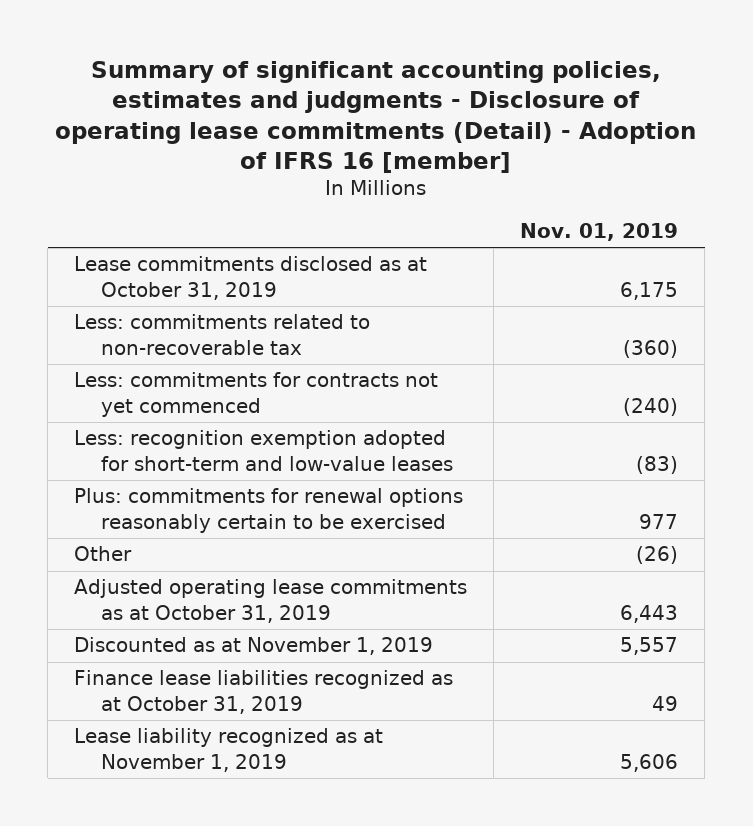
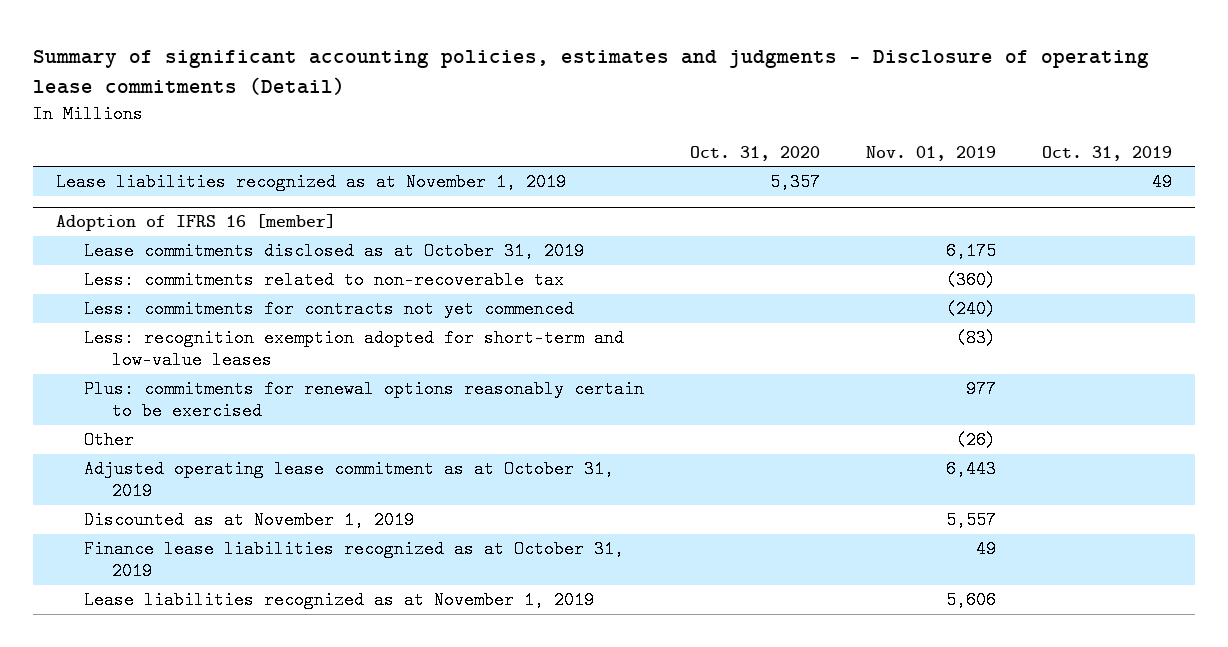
- Summary of significant accounting policies, estimates and judgments - Disclosure of operating lease commitments (Detail) - Adoption of IFRS 16 [member]
+ Summary of significant accounting policies, estimates and judgments - Disclosure of operating lease commitments (Detail)
- | Nov. 01, 2019
+ | Oct. 31, 2020 | Nov. 01, 2019 | Oct. 31, 2019
+ Lease liabilities recognized as at November 1, 2019 | 5,357 | | 49
+ Adoption of IFRS 16 [member]
- Adjusted operating lease commitments as at October 31, 2019 | 6,443
+ Adjusted operating lease commitment as at October 31, 2019 | | 6,443 |
- Lease liability recognized as at November 1, 2019 | 5,606
+ Lease liabilities recognized as at November 1, 2019 | | 5,606 |

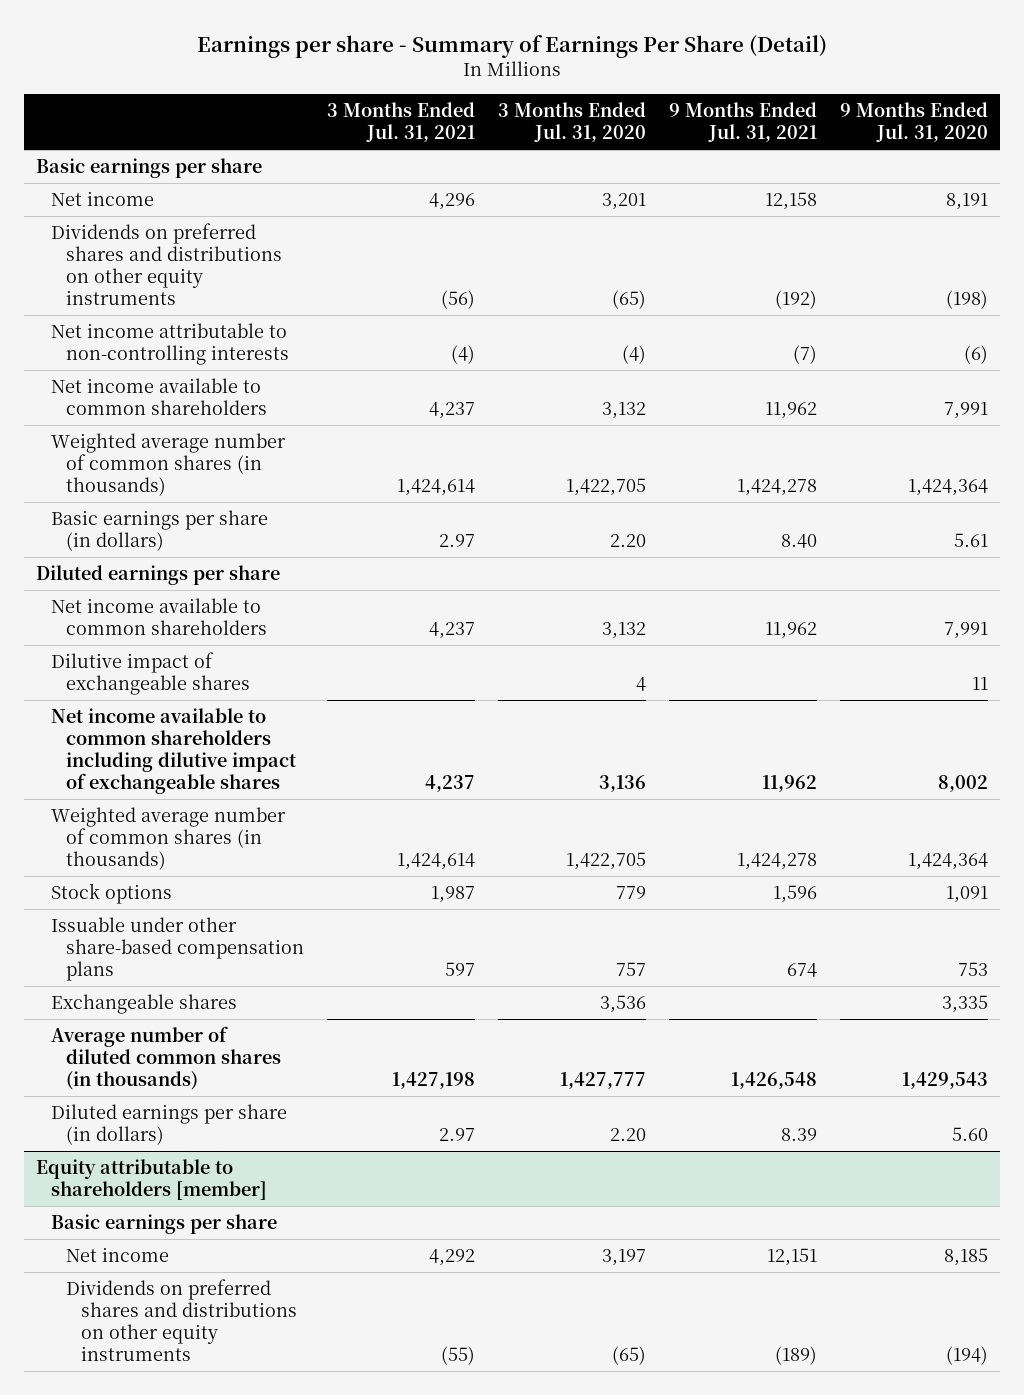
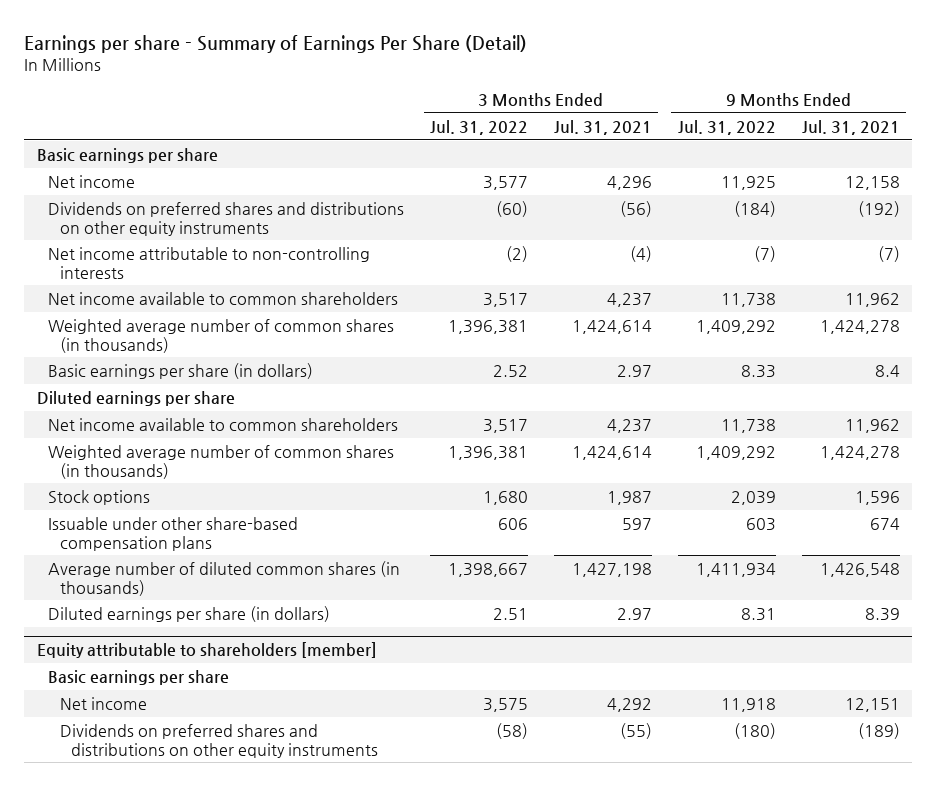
- | 3 Months Ended Jul. 31, 2021 | 3 Months Ended Jul. 31, 2020 | 9 Months Ended Jul. 31, 2021 | 9 Months Ended Jul. 31, 2020
+ | 3 Months Ended Jul. 31, 2022 | 3 Months Ended Jul. 31, 2021 | 9 Months Ended Jul. 31, 2022 | 9 Months Ended Jul. 31, 2021
- Basic earnings per share (in dollars) | 2.97 | 2.20 | 8.40 | 5.61
+ Basic earnings per share (in dollars) | 2.52 | 2.97 | 8.33 | 8.4
- Dilutive impact of exchangeable shares | | 4 | | 11
- Net income available to common shareholders including dilutive impact of exchangeable shares | 4,237 | 3,136 | 11,962 | 8,002
- Exchangeable shares | | 3,536 | | 3,335

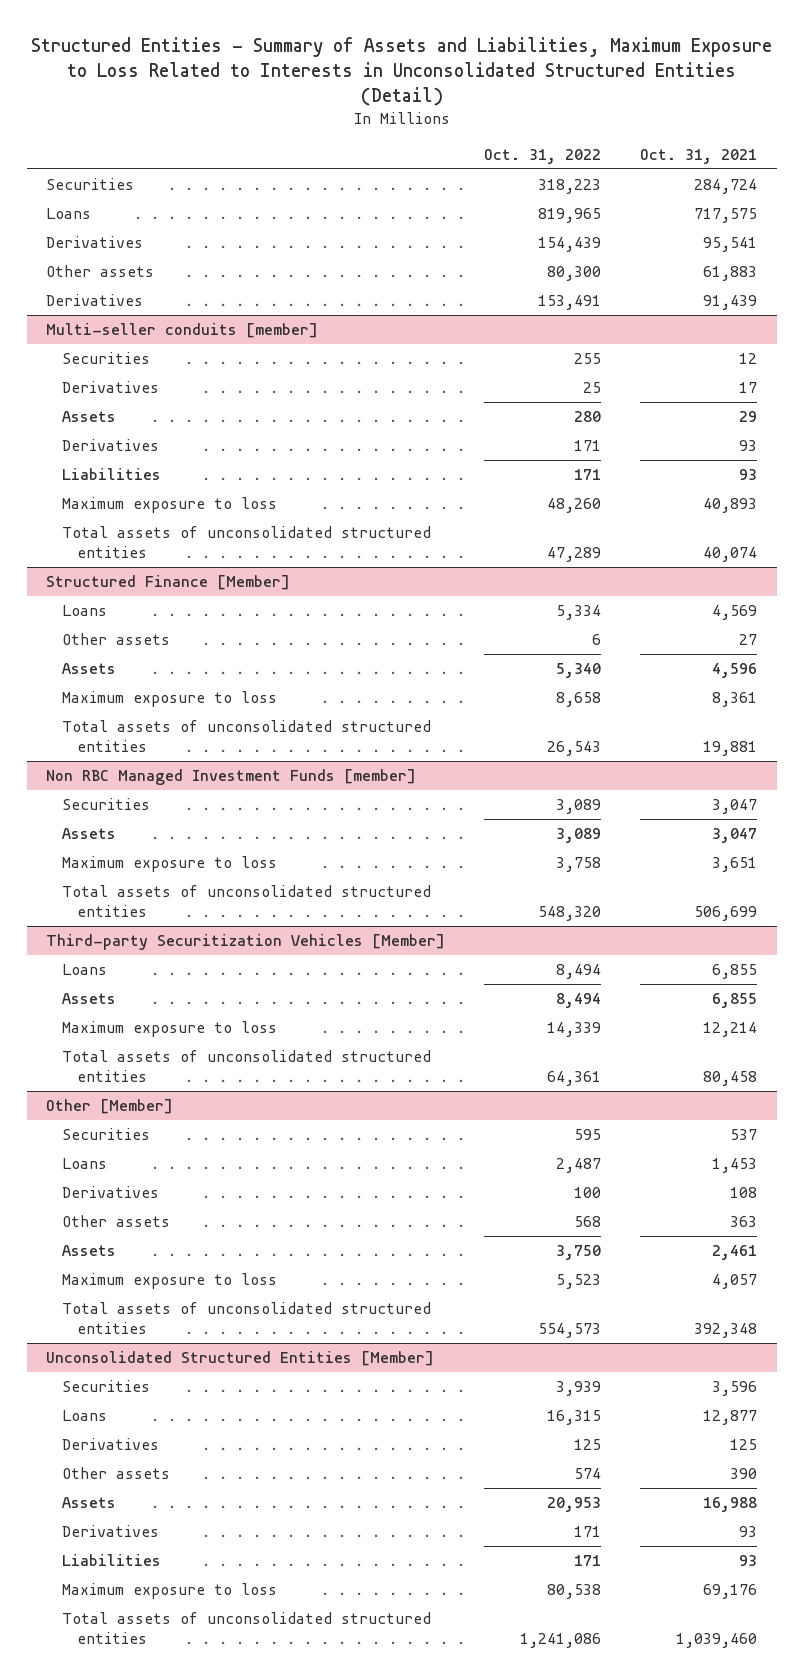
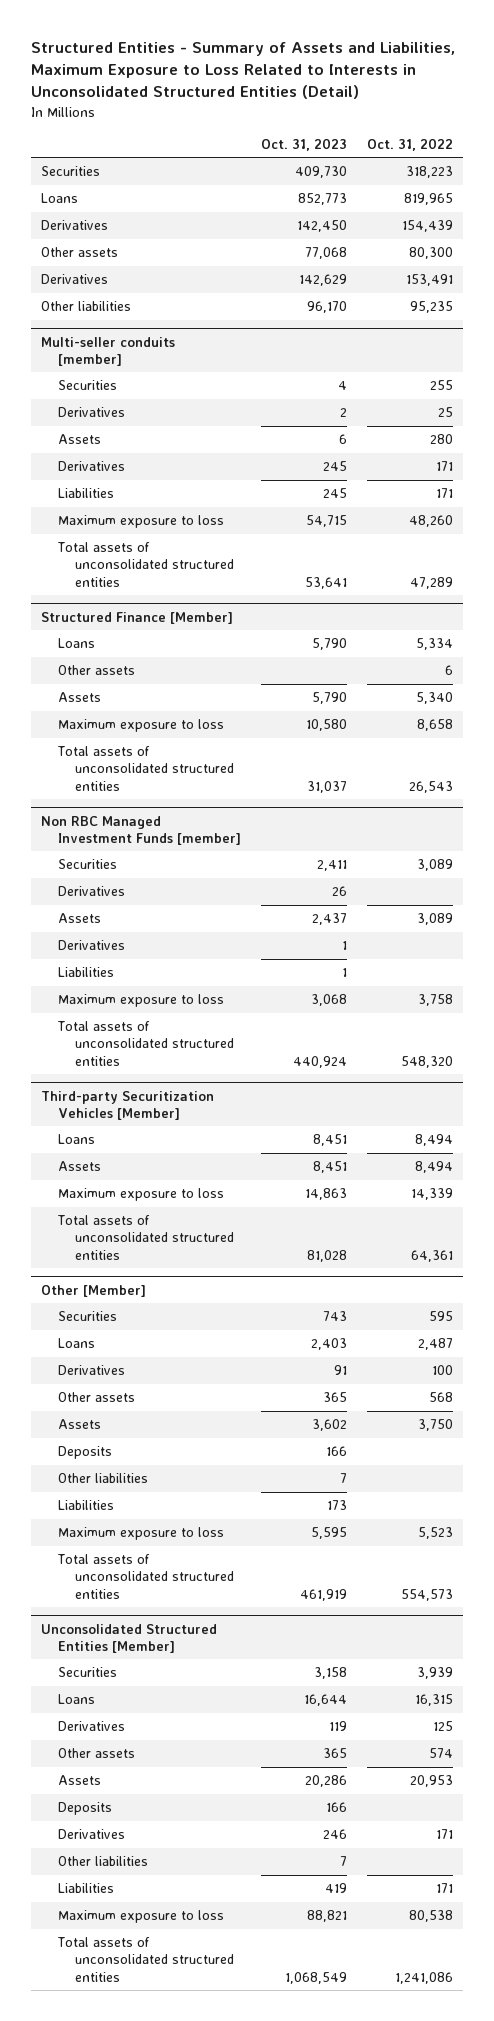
- | Oct. 31, 2022 | Oct. 31, 2021
+ | Oct. 31, 2023 | Oct. 31, 2022
+ Other liabilities | 96,170 | 95,235
@ Non RBC Managed Investment Funds [member]
+ Derivatives | 26 |
+ Derivatives | 1 |
+ Liabilities | 1 |
@ Other [Member]
+ Deposits | 166 |
+ Other liabilities | 7 |
+ Liabilities | 173 |
@ Unconsolidated Structured Entities [Member]
+ Deposits | 166 |
+ Other liabilities | 7 |

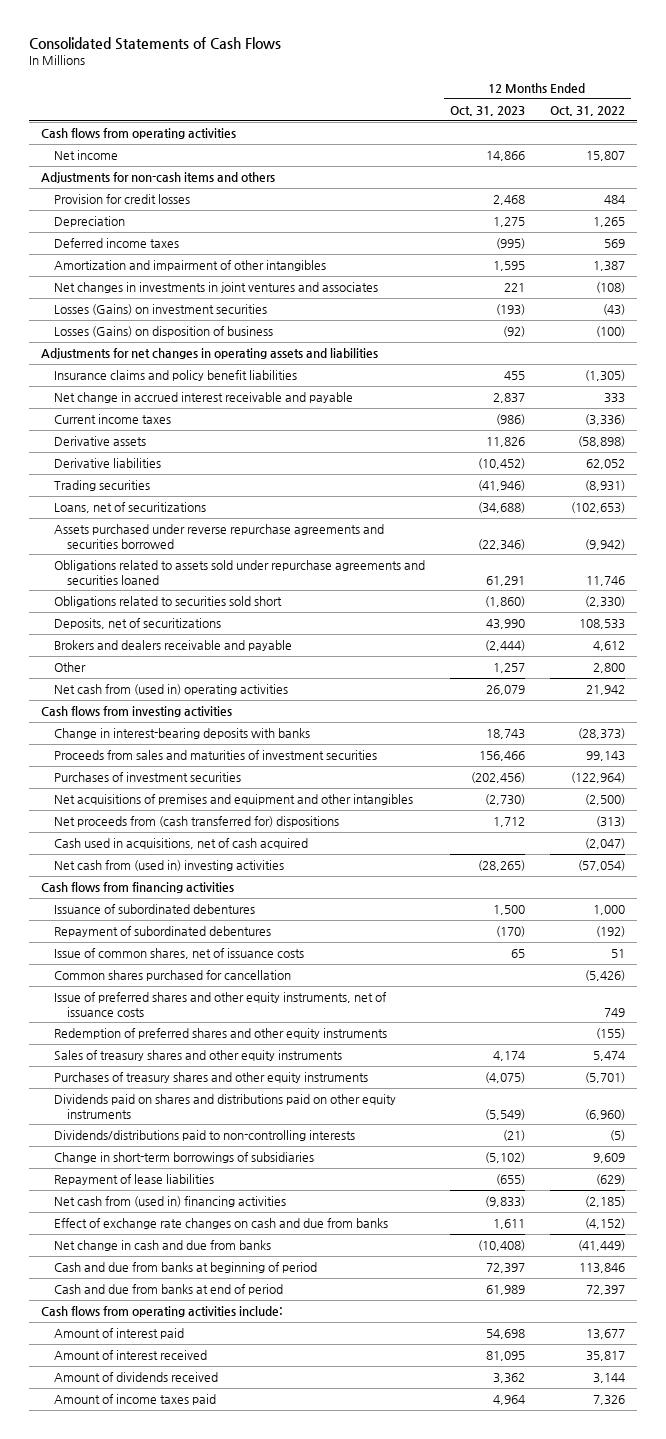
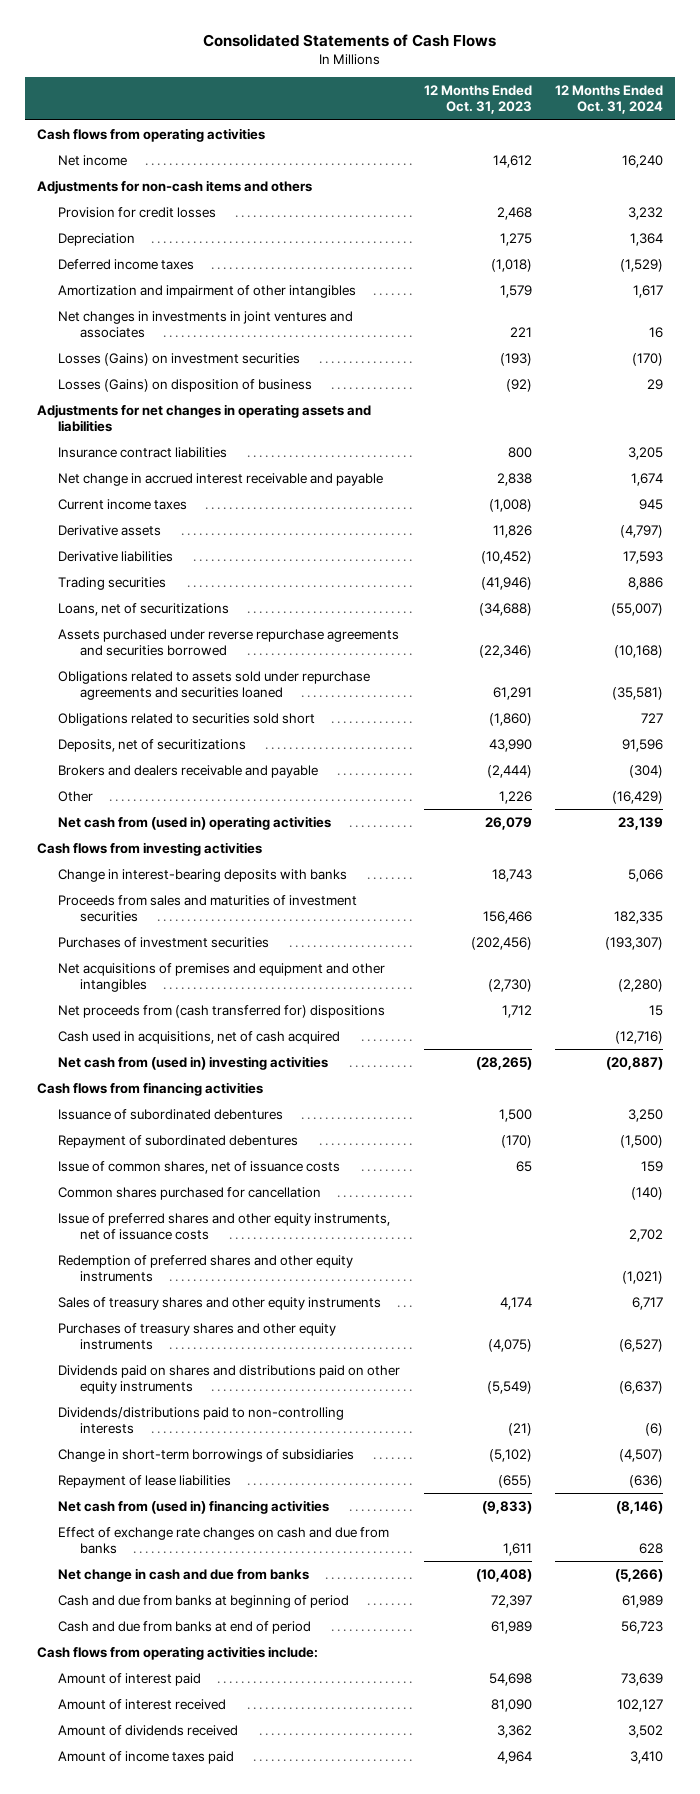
- | 12 Months Ended Oct. 31, 2023 | 12 Months Ended Oct. 31, 2022
+ | 12 Months Ended Oct. 31, 2023 | 12 Months Ended Oct. 31, 2024
- Net income | 14,866 | 15,807
+ Net income | 14,612 | 16,240
- Deferred income taxes | (995) | 569
- Amortization and impairment of other intangibles | 1,595 | 1,387
+ Deferred income taxes | (1,018) | (1,529)
+ Amortization and impairment of other intangibles | 1,579 | 1,617
- Insurance claims and policy benefit liabilities | 455 | (1,305)
- Net change in accrued interest receivable and payable | 2,837 | 333
- Current income taxes | (986) | (3,336)
+ Insurance contract liabilities | 800 | 3,205
+ Net change in accrued interest receivable and payable | 2,838 | 1,674
+ Current income taxes | (1,008) | 945
- Other | 1,257 | 2,800
+ Other | 1,226 | (16,429)
- Amount of interest received | 81,095 | 35,817
+ Amount of interest received | 81,090 | 102,127

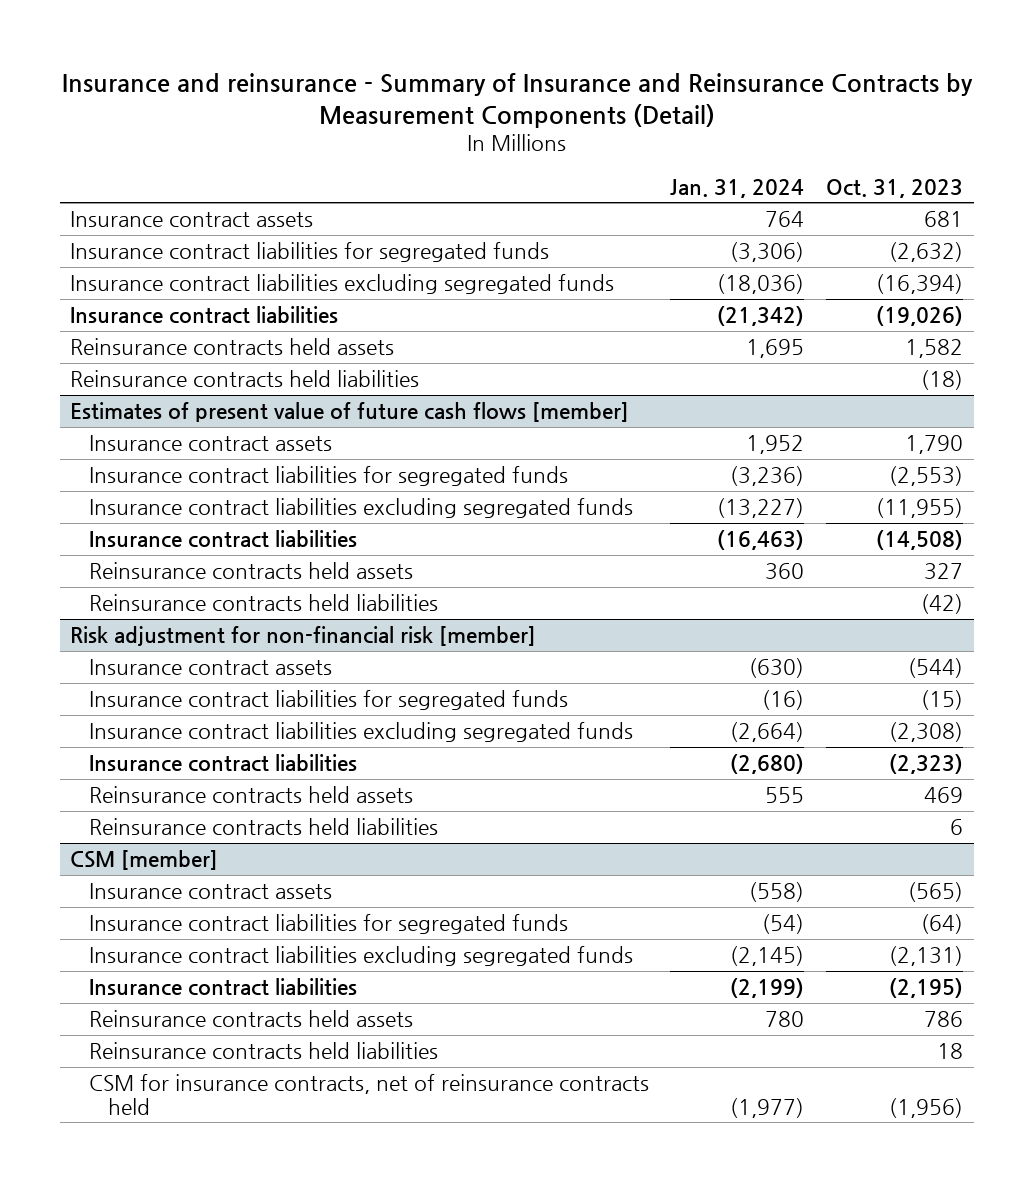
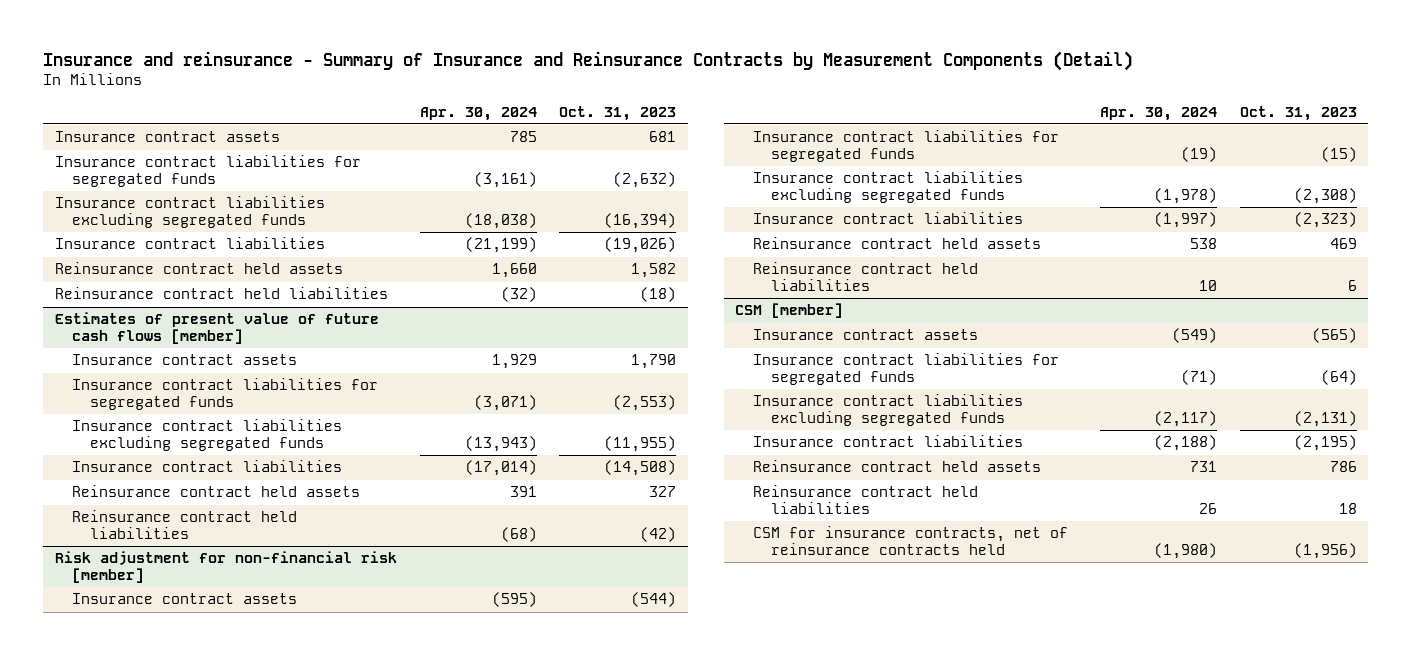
- | Jan. 31, 2024 | Oct. 31, 2023
+ | Apr. 30, 2024 | Oct. 31, 2023
- Reinsurance contracts held assets | 1,695 | 1,582
- Reinsurance contracts held liabilities | | (18)
+ Reinsurance contract held assets | 1,660 | 1,582
+ Reinsurance contract held liabilities | (32) | (18)
@ Estimates of present value of future cash flows [member]
- Reinsurance contracts held assets | 360 | 327
- Reinsurance contracts held liabilities | | (42)
+ Reinsurance contract held assets | 391 | 327
+ Reinsurance contract held liabilities | (68) | (42)
@ Risk adjustment for non-financial risk [member]
- Reinsurance contracts held assets | 555 | 469
- Reinsurance contracts held liabilities | | 6
+ Reinsurance contract held assets | 538 | 469
+ Reinsurance contract held liabilities | 10 | 6
@ CSM [member]
- Reinsurance contracts held assets | 780 | 786
- Reinsurance contracts held liabilities | | 18
+ Reinsurance contract held assets | 731 | 786
+ Reinsurance contract held liabilities | 26 | 18

